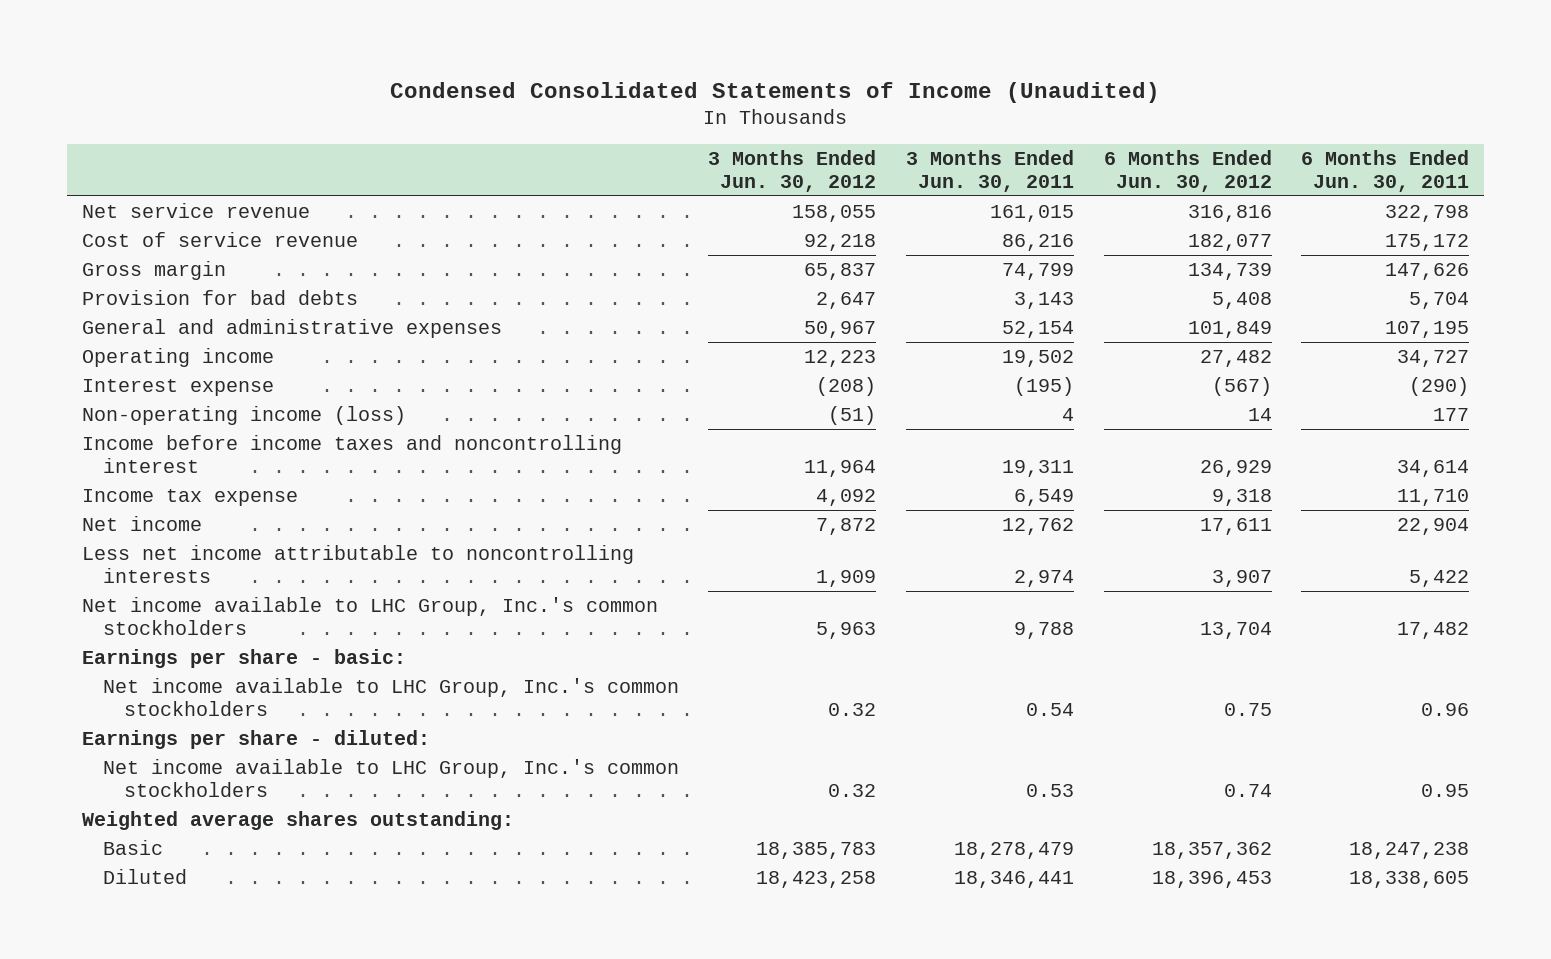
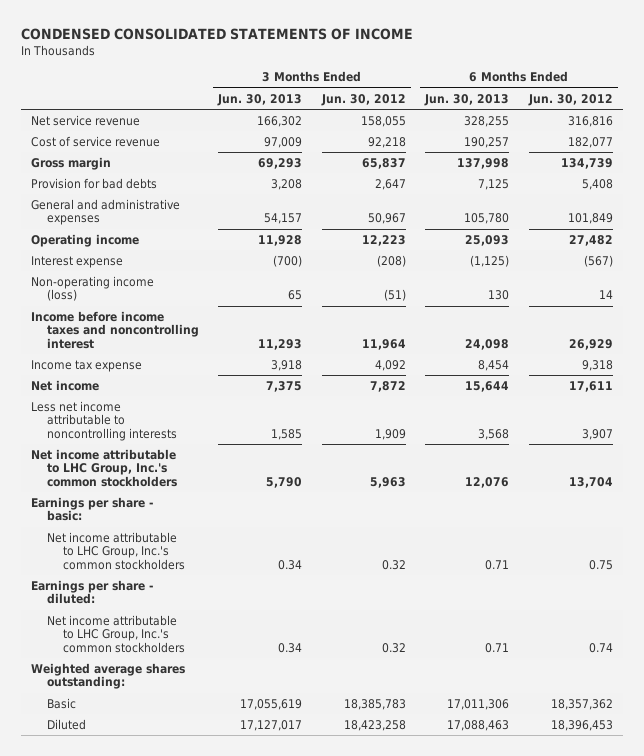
- Condensed Consolidated Statements of Income (Unaudited)
+ CONDENSED CONSOLIDATED STATEMENTS OF INCOME
- | 3 Months Ended Jun. 30, 2012 | 3 Months Ended Jun. 30, 2011 | 6 Months Ended Jun. 30, 2012 | 6 Months Ended Jun. 30, 2011
+ | 3 Months Ended Jun. 30, 2013 | 3 Months Ended Jun. 30, 2012 | 6 Months Ended Jun. 30, 2013 | 6 Months Ended Jun. 30, 2012
- Net income available to LHC Group, Inc.'s common stockholders | 5,963 | 9,788 | 13,704 | 17,482
+ Net income attributable to LHC Group, Inc.'s common stockholders | 5,790 | 5,963 | 12,076 | 13,704
- Net income available to LHC Group, Inc.'s common stockholders | 0.32 | 0.54 | 0.75 | 0.96
+ Net income attributable to LHC Group, Inc.'s common stockholders | 0.34 | 0.32 | 0.71 | 0.75
- Net income available to LHC Group, Inc.'s common stockholders | 0.32 | 0.53 | 0.74 | 0.95
+ Net income attributable to LHC Group, Inc.'s common stockholders | 0.34 | 0.32 | 0.71 | 0.74

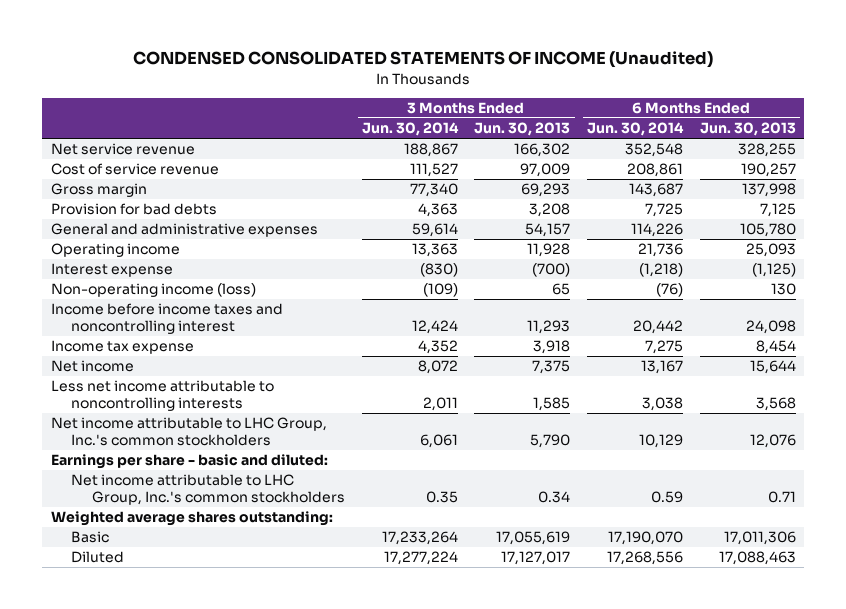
- CONDENSED CONSOLIDATED STATEMENTS OF INCOME
+ CONDENSED CONSOLIDATED STATEMENTS OF INCOME (Unaudited)
- | 3 Months Ended Jun. 30, 2013 | 3 Months Ended Jun. 30, 2012 | 6 Months Ended Jun. 30, 2013 | 6 Months Ended Jun. 30, 2012
+ | 3 Months Ended Jun. 30, 2014 | 3 Months Ended Jun. 30, 2013 | 6 Months Ended Jun. 30, 2014 | 6 Months Ended Jun. 30, 2013
- Earnings per share - basic:
- Net income attributable to LHC Group, Inc.'s common stockholders | 0.34 | 0.32 | 0.71 | 0.75
- Earnings per share - diluted:
+ Earnings per share - basic and diluted:

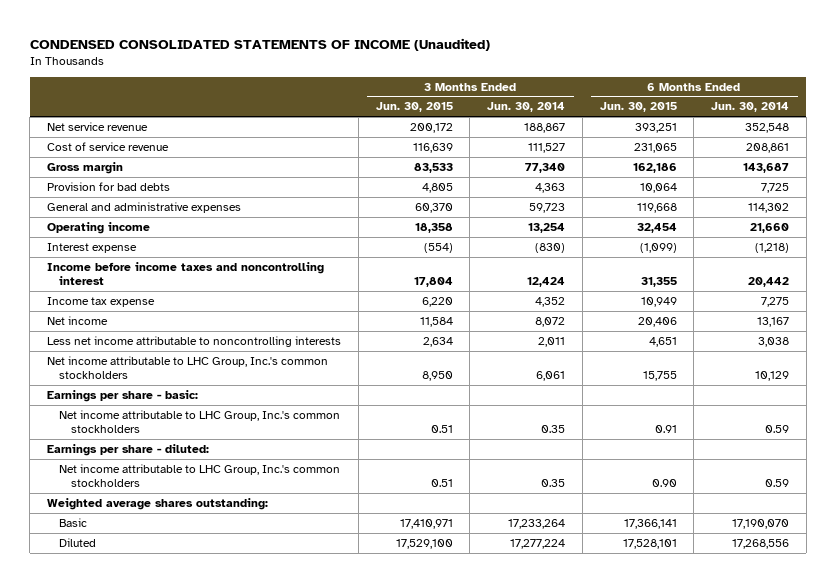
- | 3 Months Ended Jun. 30, 2014 | 3 Months Ended Jun. 30, 2013 | 6 Months Ended Jun. 30, 2014 | 6 Months Ended Jun. 30, 2013
+ | 3 Months Ended Jun. 30, 2015 | 3 Months Ended Jun. 30, 2014 | 6 Months Ended Jun. 30, 2015 | 6 Months Ended Jun. 30, 2014
- General and administrative expenses | 59,614 | 54,157 | 114,226 | 105,780
- Operating income | 13,363 | 11,928 | 21,736 | 25,093
+ General and administrative expenses | 60,370 | 59,723 | 119,668 | 114,302
+ Operating income | 18,358 | 13,254 | 32,454 | 21,660
- Non-operating income (loss) | (109) | 65 | (76) | 130
- Earnings per share - basic and diluted:
+ Earnings per share - basic:
+ Earnings per share - diluted:
+ Net income attributable to LHC Group, Inc.'s common stockholders | 0.51 | 0.35 | 0.90 | 0.59

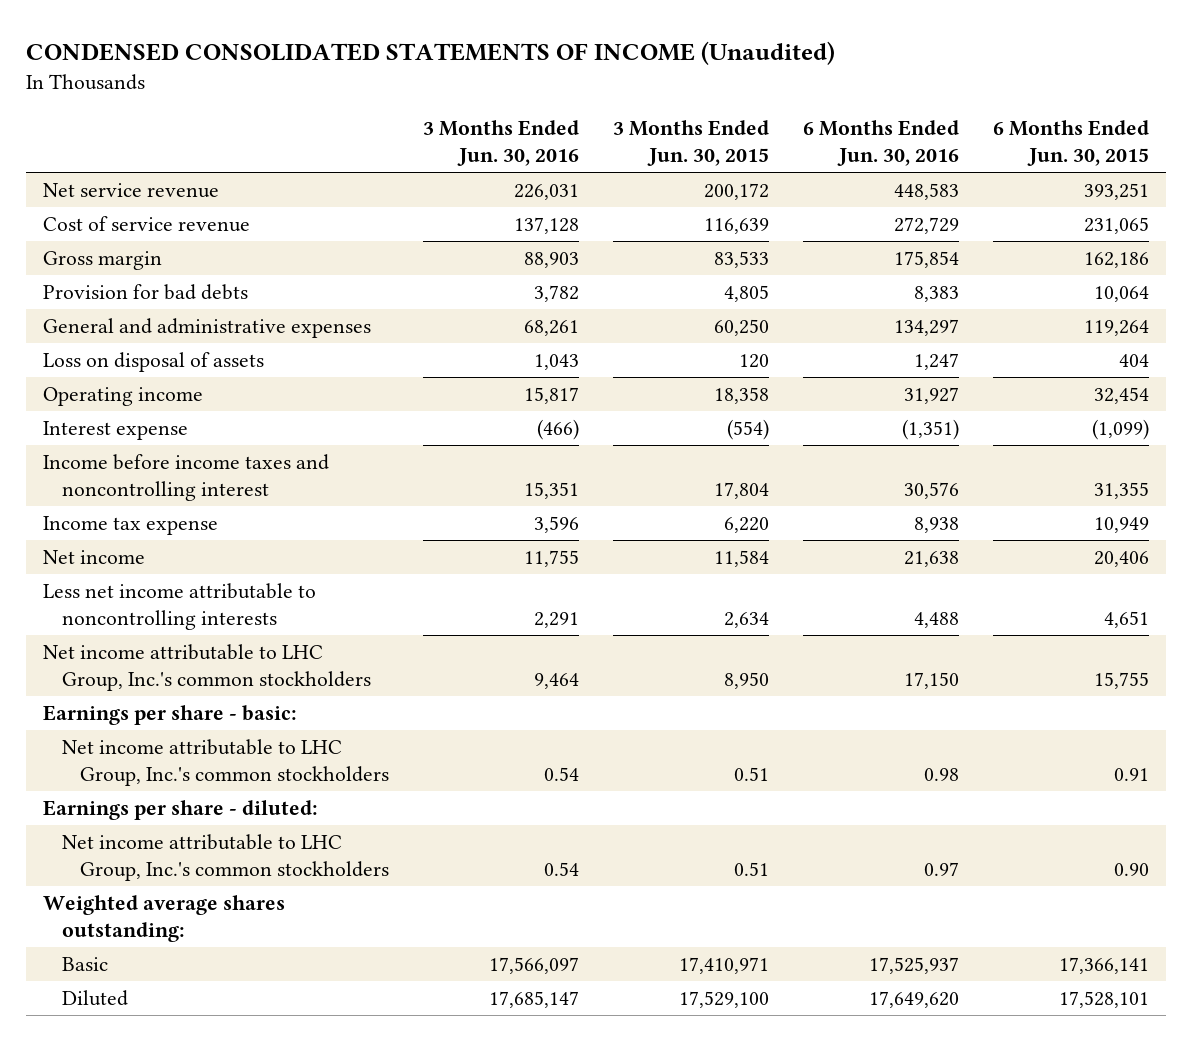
- | 3 Months Ended Jun. 30, 2015 | 3 Months Ended Jun. 30, 2014 | 6 Months Ended Jun. 30, 2015 | 6 Months Ended Jun. 30, 2014
+ | 3 Months Ended Jun. 30, 2016 | 3 Months Ended Jun. 30, 2015 | 6 Months Ended Jun. 30, 2016 | 6 Months Ended Jun. 30, 2015
- General and administrative expenses | 60,370 | 59,723 | 119,668 | 114,302
+ General and administrative expenses | 68,261 | 60,250 | 134,297 | 119,264
+ Loss on disposal of assets | 1,043 | 120 | 1,247 | 404

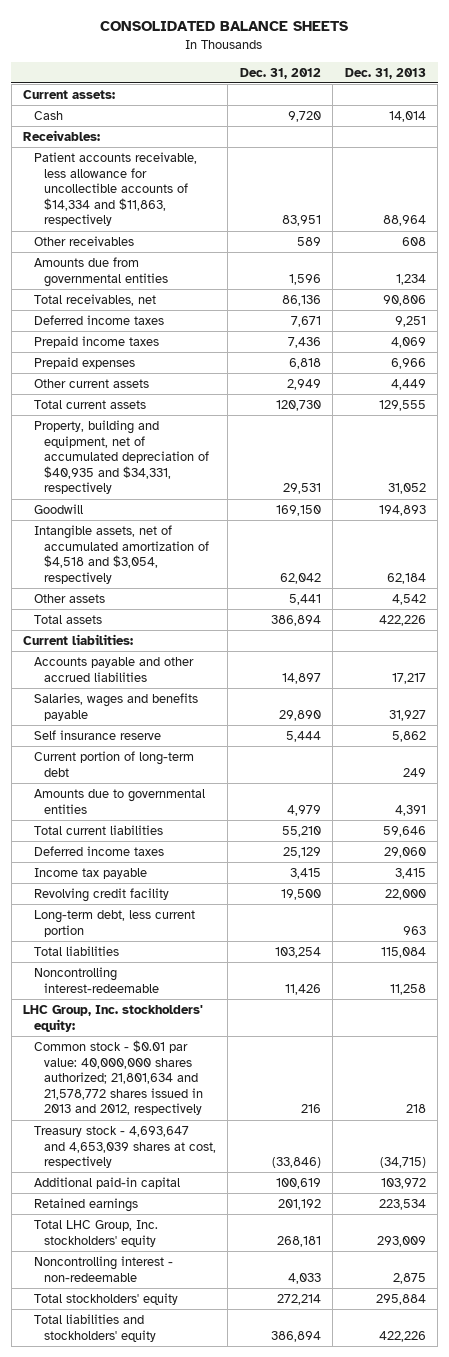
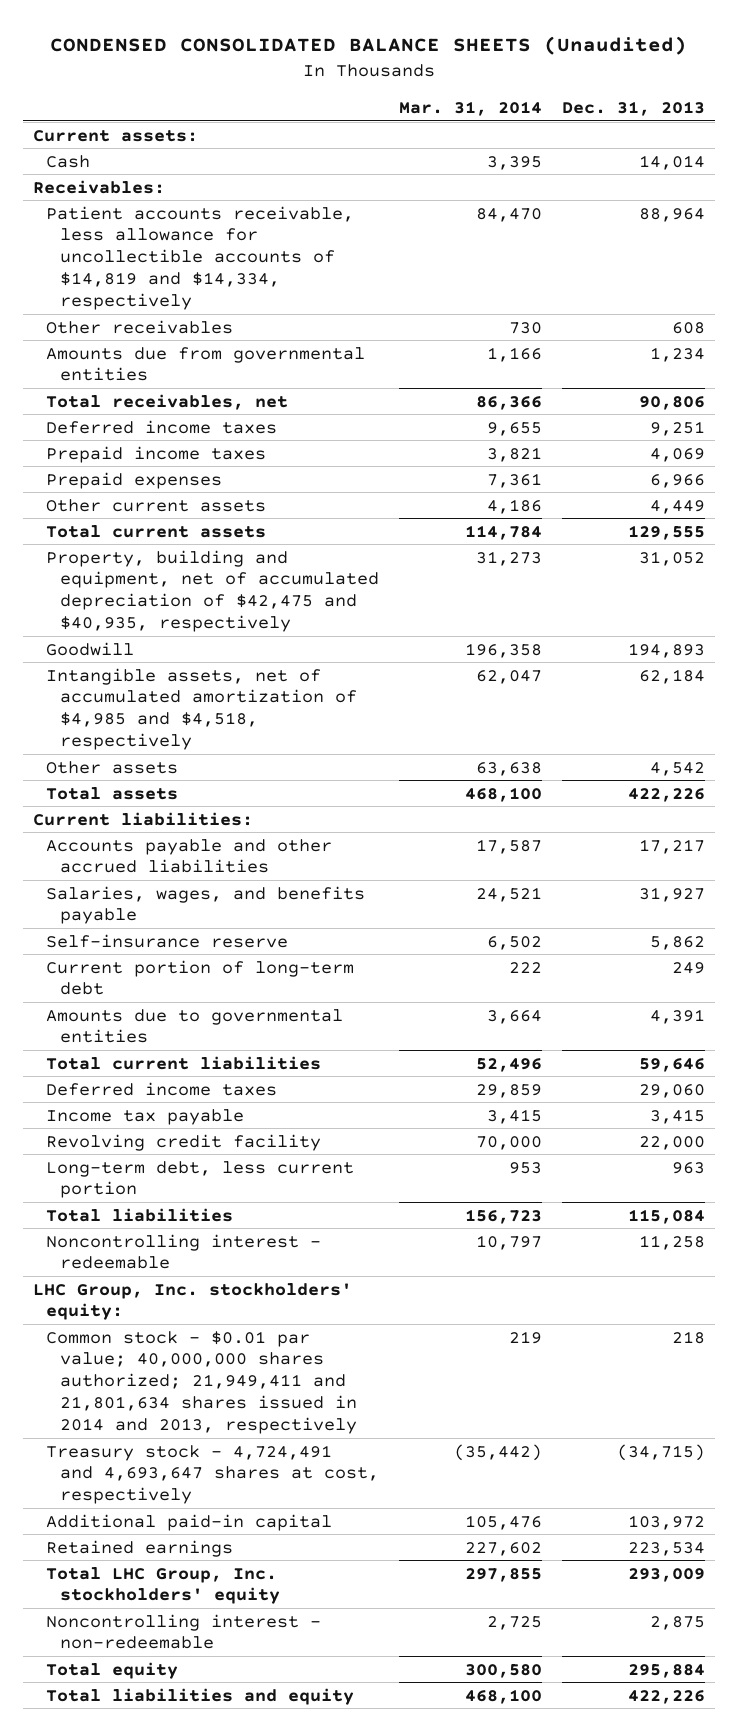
- CONSOLIDATED BALANCE SHEETS
+ CONDENSED CONSOLIDATED BALANCE SHEETS (Unaudited)
- | Dec. 31, 2012 | Dec. 31, 2013
+ | Mar. 31, 2014 | Dec. 31, 2013
- Patient accounts receivable, less allowance for uncollectible accounts of $14,334 and $11,863, respectively | 83,951 | 88,964
+ Patient accounts receivable, less allowance for uncollectible accounts of $14,819 and $14,334, respectively | 84,470 | 88,964
- Property, building and equipment, net of accumulated depreciation of $40,935 and $34,331, respectively | 29,531 | 31,052
+ Property, building and equipment, net of accumulated depreciation of $42,475 and $40,935, respectively | 31,273 | 31,052
- Intangible assets, net of accumulated amortization of $4,518 and $3,054, respectively | 62,042 | 62,184
+ Intangible assets, net of accumulated amortization of $4,985 and $4,518, respectively | 62,047 | 62,184
- Salaries, wages and benefits payable | 29,890 | 31,927
- Self insurance reserve | 5,444 | 5,862
+ Salaries, wages, and benefits payable | 24,521 | 31,927
+ Self-insurance reserve | 6,502 | 5,862
- Noncontrolling interest-redeemable | 11,426 | 11,258
+ Noncontrolling interest - redeemable | 10,797 | 11,258
- Common stock - $0.01 par value: 40,000,000 shares authorized; 21,801,634 and 21,578,772 shares issued in 2013 and 2012, respectively | 216 | 218
- Treasury stock - 4,693,647 and 4,653,039 shares at cost, respectively | (33,846) | (34,715)
+ Common stock - $0.01 par value; 40,000,000 shares authorized; 21,949,411 and 21,801,634 shares issued in 2014 and 2013, respectively | 219 | 218
+ Treasury stock - 4,724,491 and 4,693,647 shares at cost, respectively | (35,442) | (34,715)
- Total stockholders' equity | 272,214 | 295,884
- Total liabilities and stockholders' equity | 386,894 | 422,226
+ Total equity | 300,580 | 295,884
+ Total liabilities and equity | 468,100 | 422,226

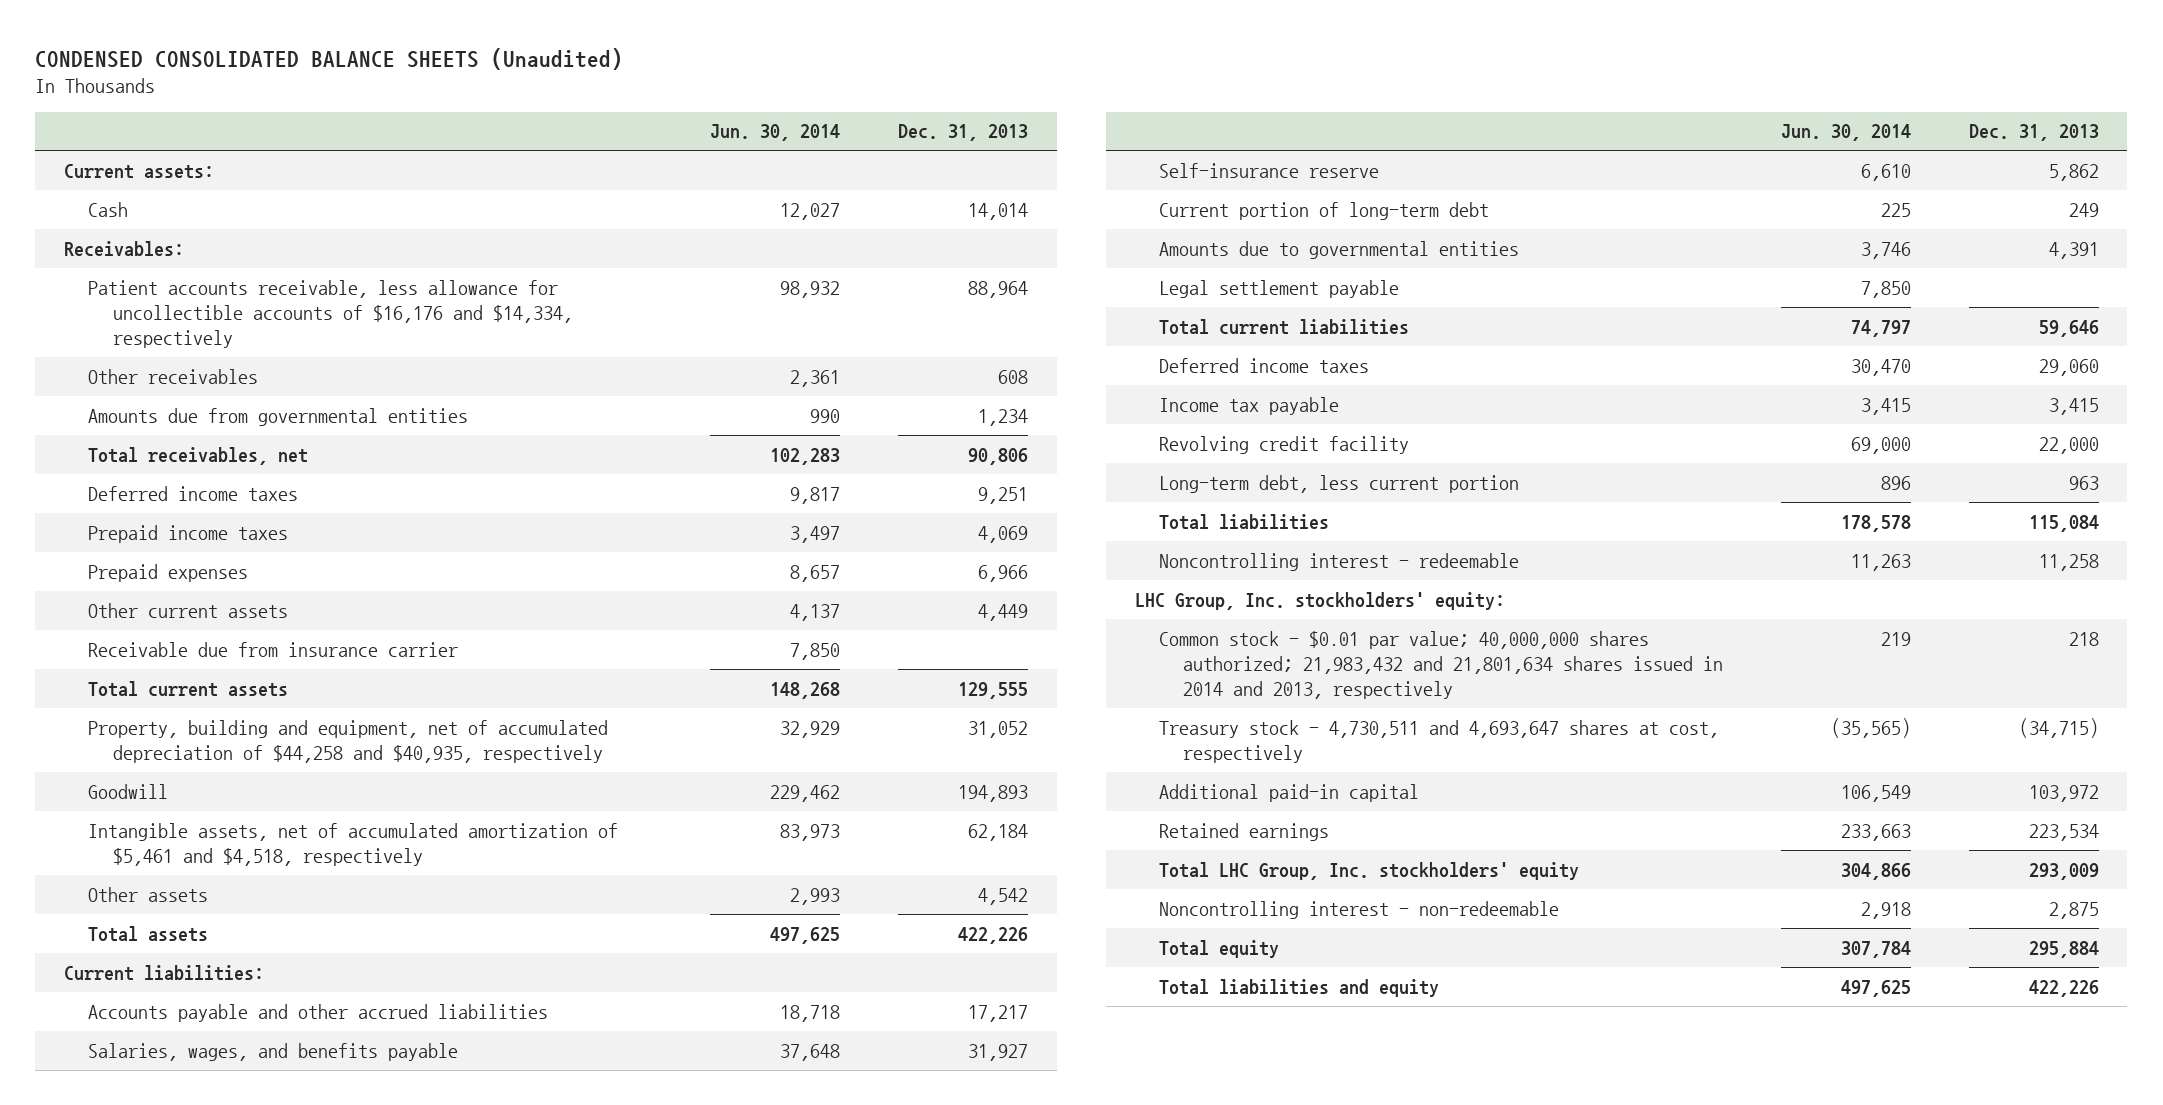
- | Mar. 31, 2014 | Dec. 31, 2013
+ | Jun. 30, 2014 | Dec. 31, 2013
- Patient accounts receivable, less allowance for uncollectible accounts of $14,819 and $14,334, respectively | 84,470 | 88,964
+ Patient accounts receivable, less allowance for uncollectible accounts of $16,176 and $14,334, respectively | 98,932 | 88,964
+ Receivable due from insurance carrier | 7,850 |
- Property, building and equipment, net of accumulated depreciation of $42,475 and $40,935, respectively | 31,273 | 31,052
+ Property, building and equipment, net of accumulated depreciation of $44,258 and $40,935, respectively | 32,929 | 31,052
- Intangible assets, net of accumulated amortization of $4,985 and $4,518, respectively | 62,047 | 62,184
+ Intangible assets, net of accumulated amortization of $5,461 and $4,518, respectively | 83,973 | 62,184
+ Legal settlement payable | 7,850 |
- Common stock - $0.01 par value; 40,000,000 shares authorized; 21,949,411 and 21,801,634 shares issued in 2014 and 2013, respectively | 219 | 218
- Treasury stock - 4,724,491 and 4,693,647 shares at cost, respectively | (35,442) | (34,715)
+ Common stock - $0.01 par value; 40,000,000 shares authorized; 21,983,432 and 21,801,634 shares issued in 2014 and 2013, respectively | 219 | 218
+ Treasury stock - 4,730,511 and 4,693,647 shares at cost, respectively | (35,565) | (34,715)

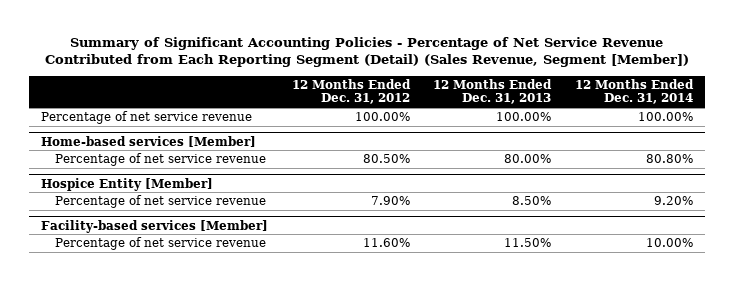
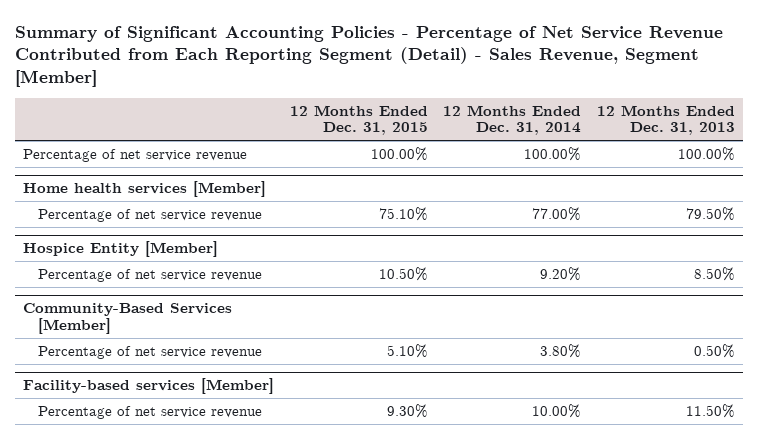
- Summary of Significant Accounting Policies - Percentage of Net Service Revenue Contributed from Each Reporting Segment (Detail) (Sales Revenue, Segment [Member])
+ Summary of Significant Accounting Policies - Percentage of Net Service Revenue Contributed from Each Reporting Segment (Detail) - Sales Revenue, Segment [Member]
- | 12 Months Ended Dec. 31, 2012 | 12 Months Ended Dec. 31, 2013 | 12 Months Ended Dec. 31, 2014
+ | 12 Months Ended Dec. 31, 2015 | 12 Months Ended Dec. 31, 2014 | 12 Months Ended Dec. 31, 2013
- Home-based services [Member]
- Percentage of net service revenue | 80.50% | 80.00% | 80.80%
+ Home health services [Member]
+ Percentage of net service revenue | 75.10% | 77.00% | 79.50%
+ Community-Based Services [Member]
+ Percentage of net service revenue | 5.10% | 3.80% | 0.50%

